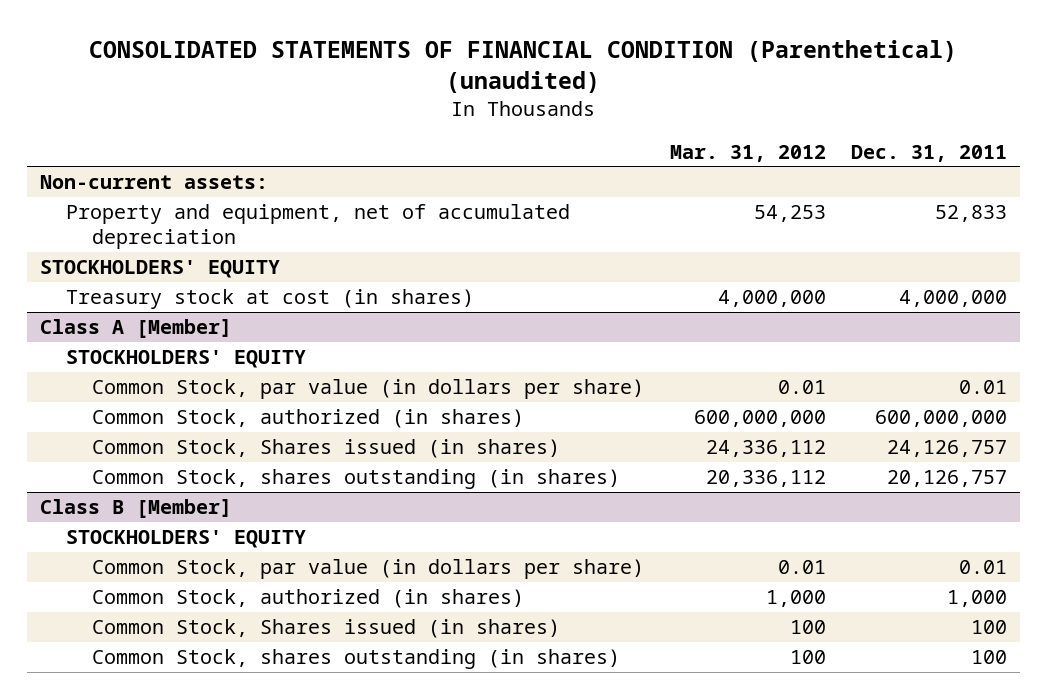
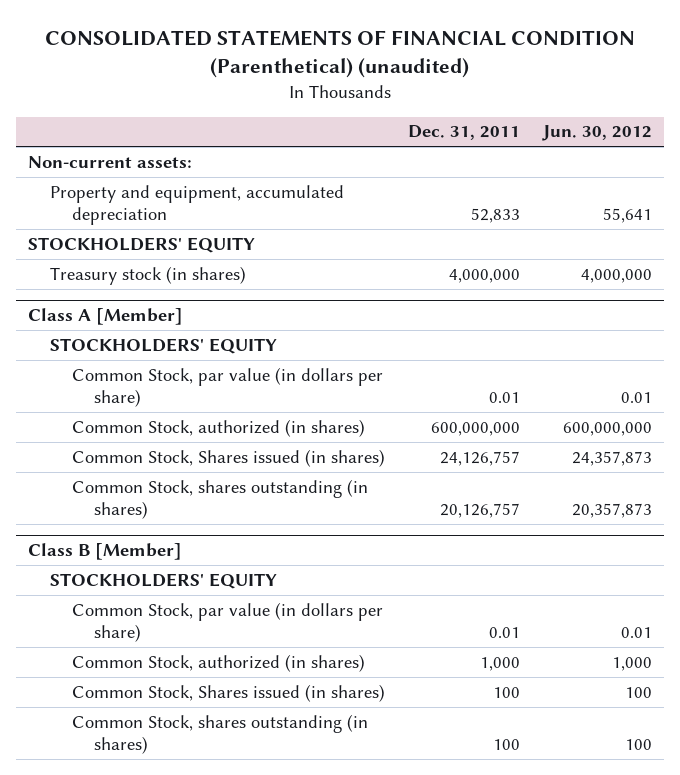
- | Mar. 31, 2012 | Dec. 31, 2011
+ | Dec. 31, 2011 | Jun. 30, 2012
- Property and equipment, net of accumulated depreciation | 54,253 | 52,833
+ Property and equipment, accumulated depreciation | 52,833 | 55,641
- Treasury stock at cost (in shares) | 4,000,000 | 4,000,000
+ Treasury stock (in shares) | 4,000,000 | 4,000,000

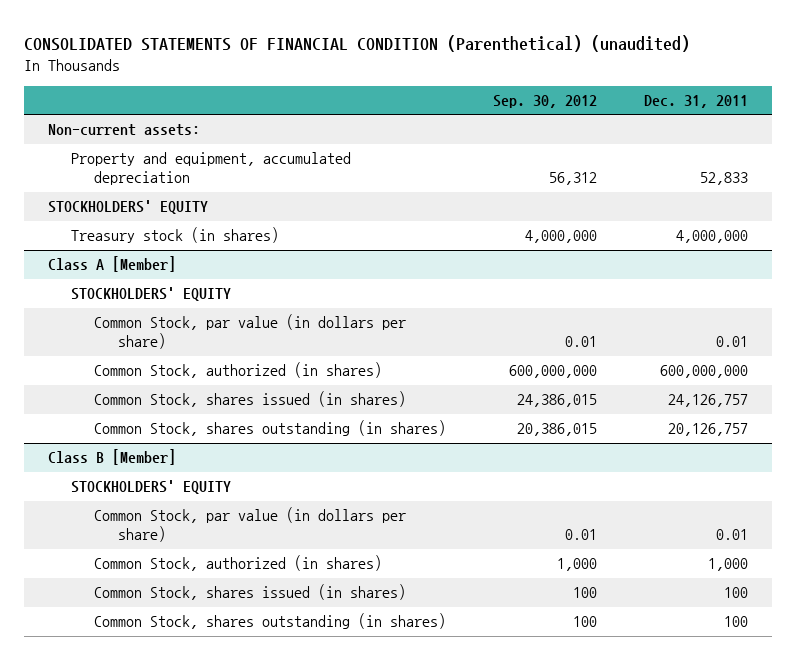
- | Dec. 31, 2011 | Jun. 30, 2012
+ | Sep. 30, 2012 | Dec. 31, 2011
@ Class A [Member]
- Common Stock, Shares issued (in shares) | 24,126,757 | 24,357,873
+ Common Stock, shares issued (in shares) | 24,386,015 | 24,126,757
@ Class B [Member]
- Common Stock, Shares issued (in shares) | 100 | 100
+ Common Stock, shares issued (in shares) | 100 | 100

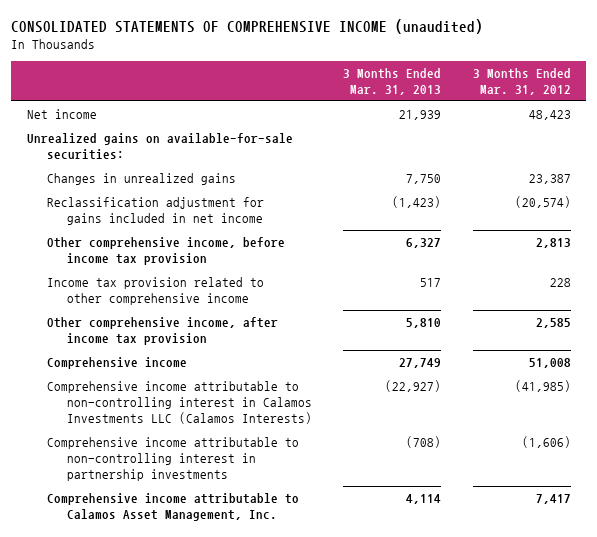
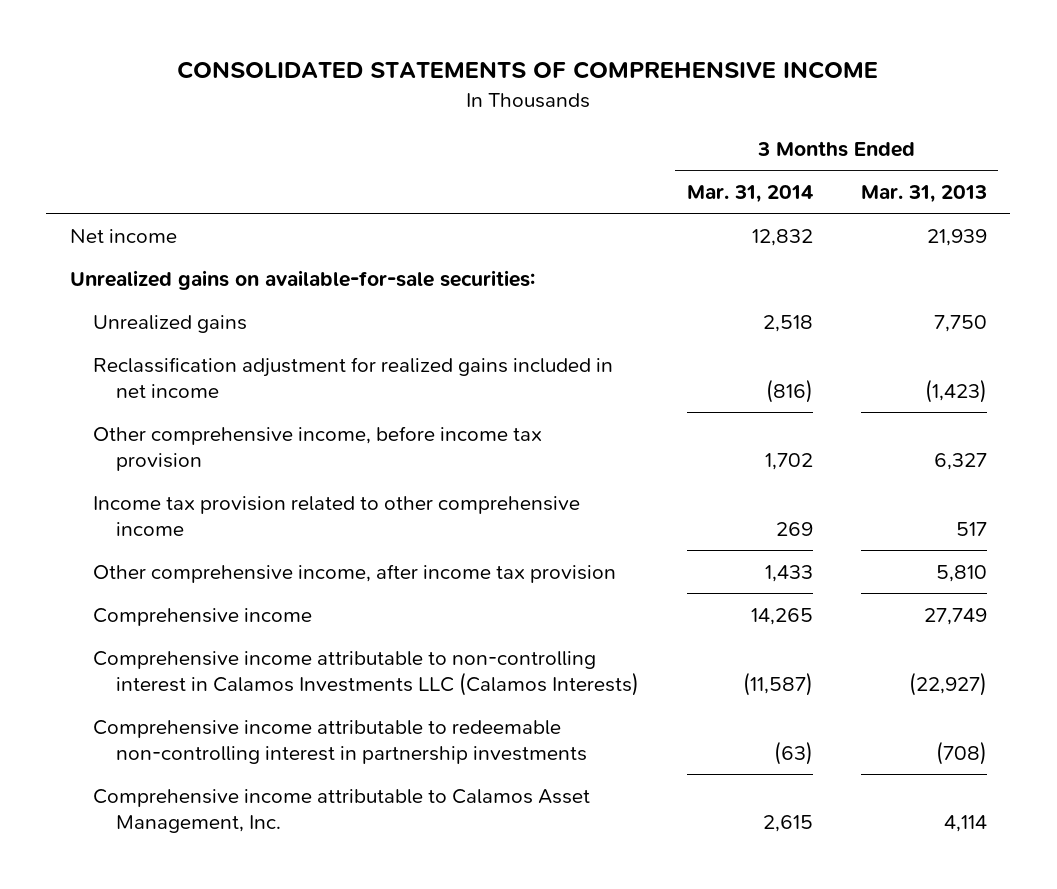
- CONSOLIDATED STATEMENTS OF COMPREHENSIVE INCOME (unaudited)
+ CONSOLIDATED STATEMENTS OF COMPREHENSIVE INCOME
- | 3 Months Ended Mar. 31, 2013 | 3 Months Ended Mar. 31, 2012
+ | 3 Months Ended Mar. 31, 2014 | 3 Months Ended Mar. 31, 2013
- Changes in unrealized gains | 7,750 | 23,387
- Reclassification adjustment for gains included in net income | (1,423) | (20,574)
+ Unrealized gains | 2,518 | 7,750
+ Reclassification adjustment for realized gains included in net income | (816) | (1,423)
- Comprehensive income attributable to non-controlling interest in partnership investments | (708) | (1,606)
+ Comprehensive income attributable to redeemable non-controlling interest in partnership investments | (63) | (708)

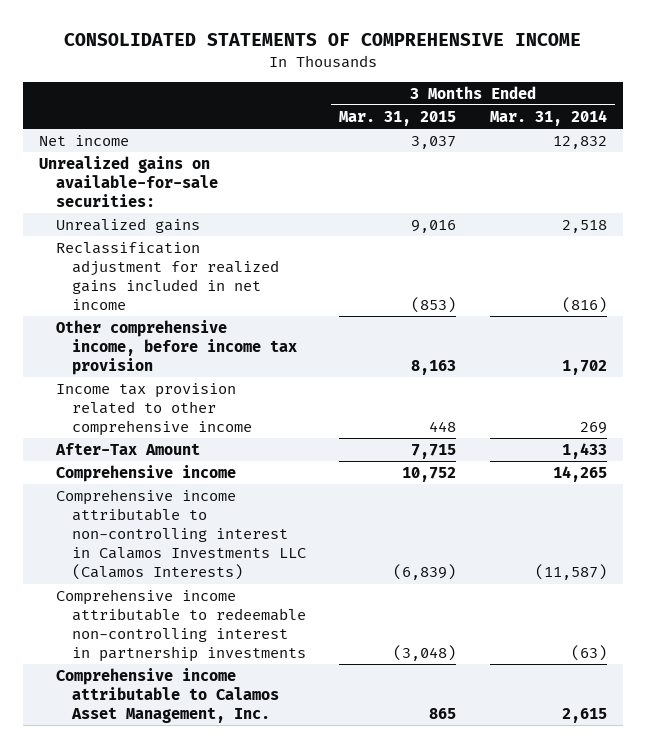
- | 3 Months Ended Mar. 31, 2014 | 3 Months Ended Mar. 31, 2013
+ | 3 Months Ended Mar. 31, 2015 | 3 Months Ended Mar. 31, 2014
- Other comprehensive income, after income tax provision | 1,433 | 5,810
+ After-Tax Amount | 7,715 | 1,433

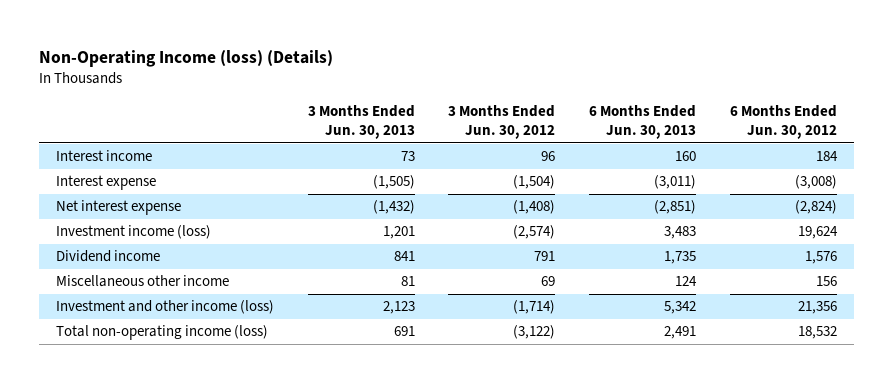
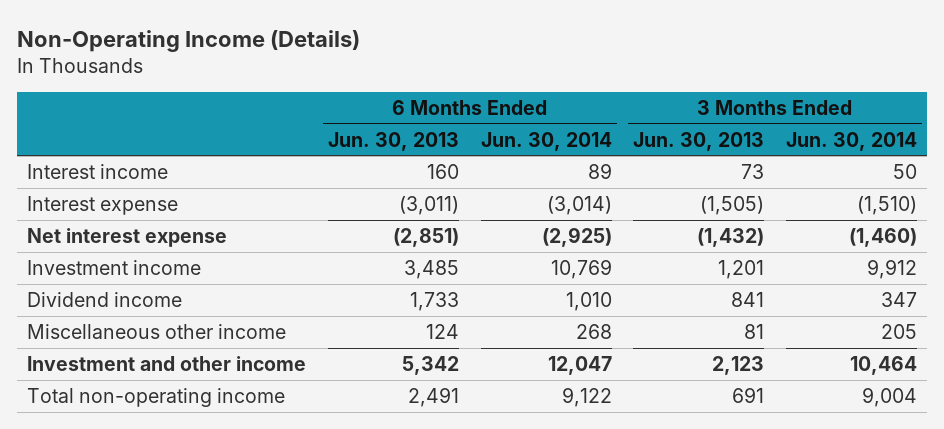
- Non-Operating Income (loss) (Details)
+ Non-Operating Income (Details)
- | 3 Months Ended Jun. 30, 2013 | 3 Months Ended Jun. 30, 2012 | 6 Months Ended Jun. 30, 2013 | 6 Months Ended Jun. 30, 2012
+ | 6 Months Ended Jun. 30, 2013 | 6 Months Ended Jun. 30, 2014 | 3 Months Ended Jun. 30, 2013 | 3 Months Ended Jun. 30, 2014
- Investment income (loss) | 1,201 | (2,574) | 3,483 | 19,624
- Dividend income | 841 | 791 | 1,735 | 1,576
+ Investment income | 3,485 | 10,769 | 1,201 | 9,912
+ Dividend income | 1,733 | 1,010 | 841 | 347
- Investment and other income (loss) | 2,123 | (1,714) | 5,342 | 21,356
- Total non-operating income (loss) | 691 | (3,122) | 2,491 | 18,532
+ Investment and other income | 5,342 | 12,047 | 2,123 | 10,464
+ Total non-operating income | 2,491 | 9,122 | 691 | 9,004

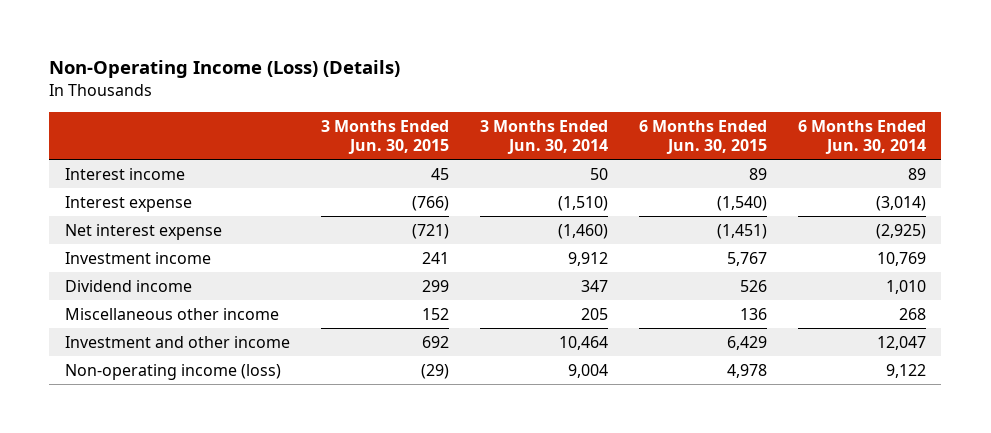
- Non-Operating Income (Details)
+ Non-Operating Income (Loss) (Details)
- | 6 Months Ended Jun. 30, 2013 | 6 Months Ended Jun. 30, 2014 | 3 Months Ended Jun. 30, 2013 | 3 Months Ended Jun. 30, 2014
+ | 3 Months Ended Jun. 30, 2015 | 3 Months Ended Jun. 30, 2014 | 6 Months Ended Jun. 30, 2015 | 6 Months Ended Jun. 30, 2014
- Total non-operating income | 2,491 | 9,122 | 691 | 9,004
+ Non-operating income (loss) | (29) | 9,004 | 4,978 | 9,122

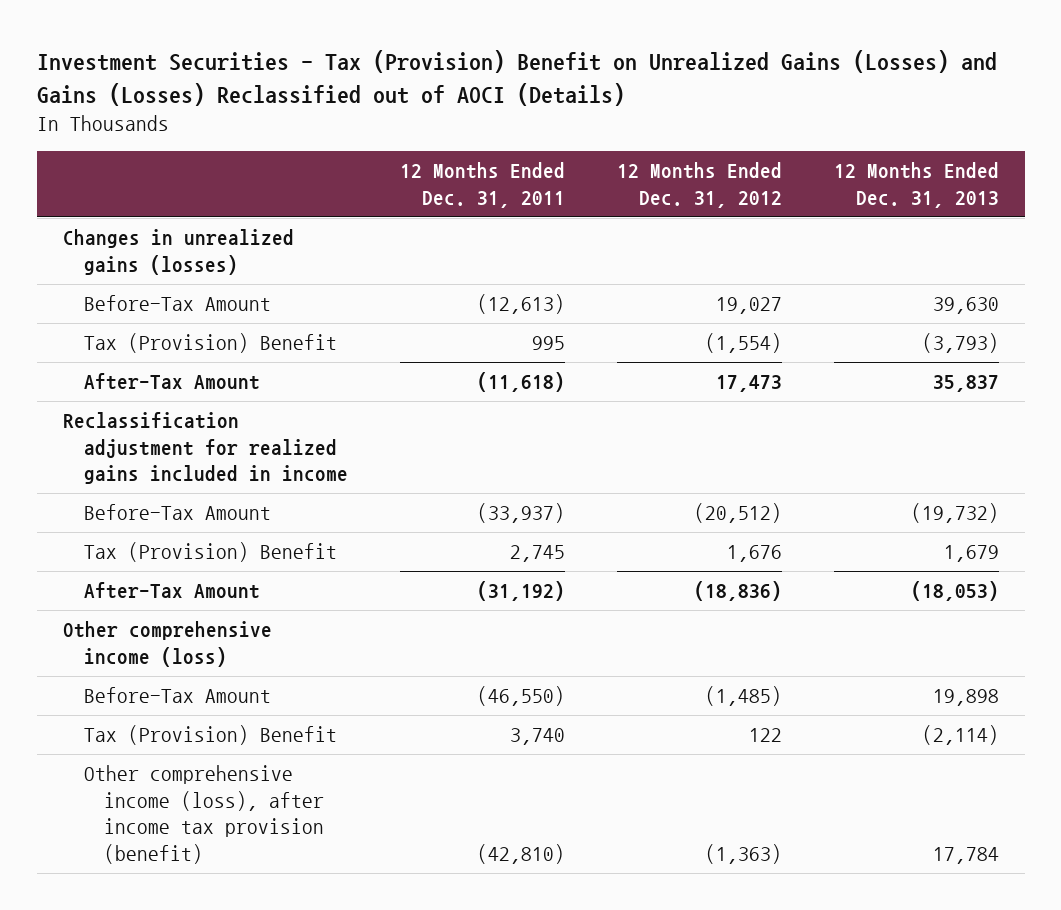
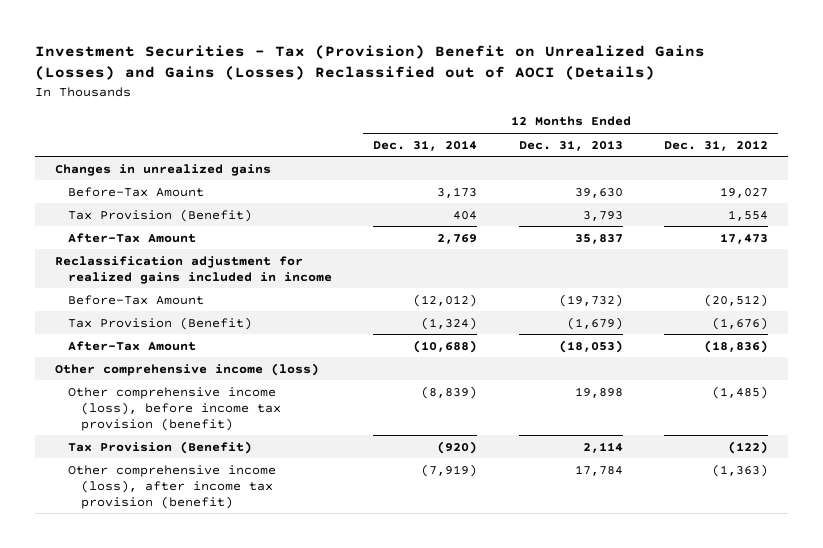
- | 12 Months Ended Dec. 31, 2011 | 12 Months Ended Dec. 31, 2012 | 12 Months Ended Dec. 31, 2013
+ | 12 Months Ended Dec. 31, 2014 | 12 Months Ended Dec. 31, 2013 | 12 Months Ended Dec. 31, 2012
- Changes in unrealized gains (losses)
+ Changes in unrealized gains
- Tax (Provision) Benefit | 995 | (1,554) | (3,793)
+ Tax Provision (Benefit) | 404 | 3,793 | 1,554
- Tax (Provision) Benefit | 2,745 | 1,676 | 1,679
+ Tax Provision (Benefit) | (1,324) | (1,679) | (1,676)
- Before-Tax Amount | (46,550) | (1,485) | 19,898
- Tax (Provision) Benefit | 3,740 | 122 | (2,114)
+ Other comprehensive income (loss), before income tax provision (benefit) | (8,839) | 19,898 | (1,485)
+ Tax Provision (Benefit) | (920) | 2,114 | (122)

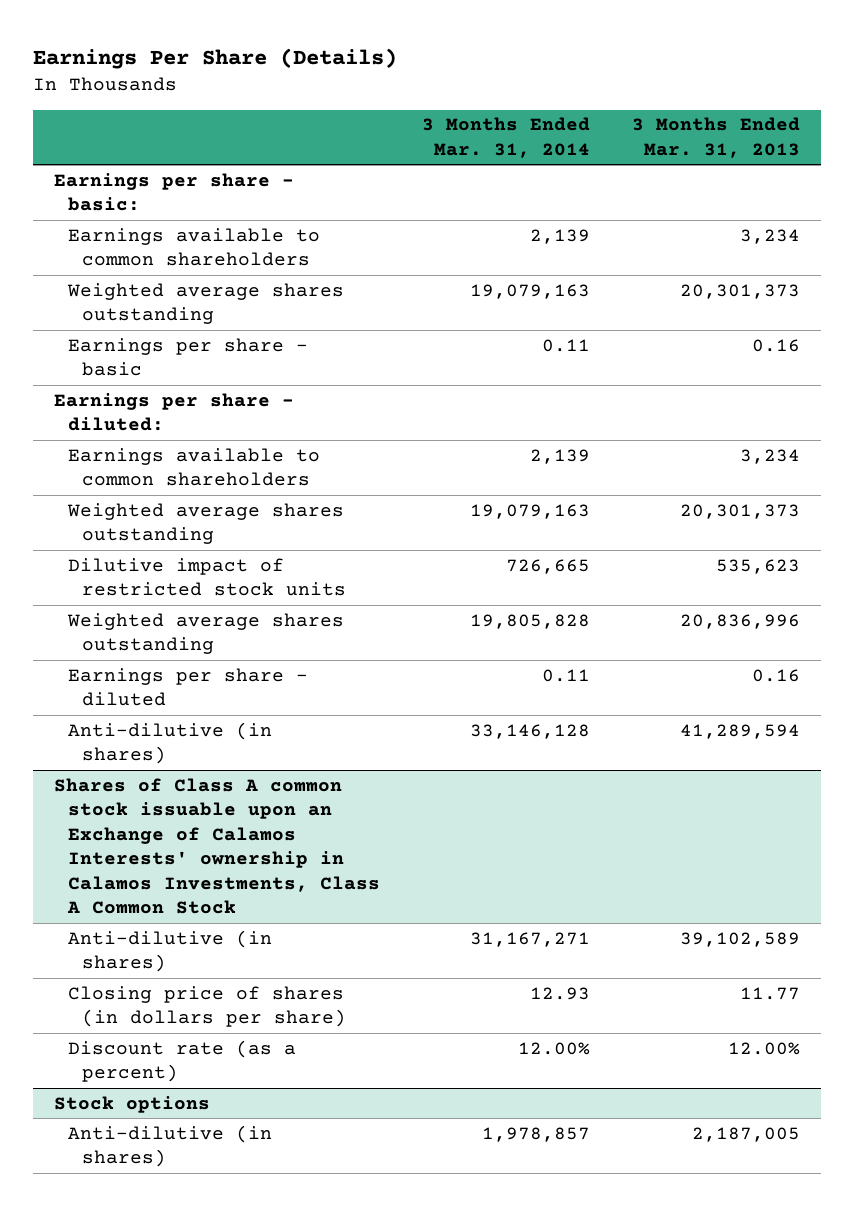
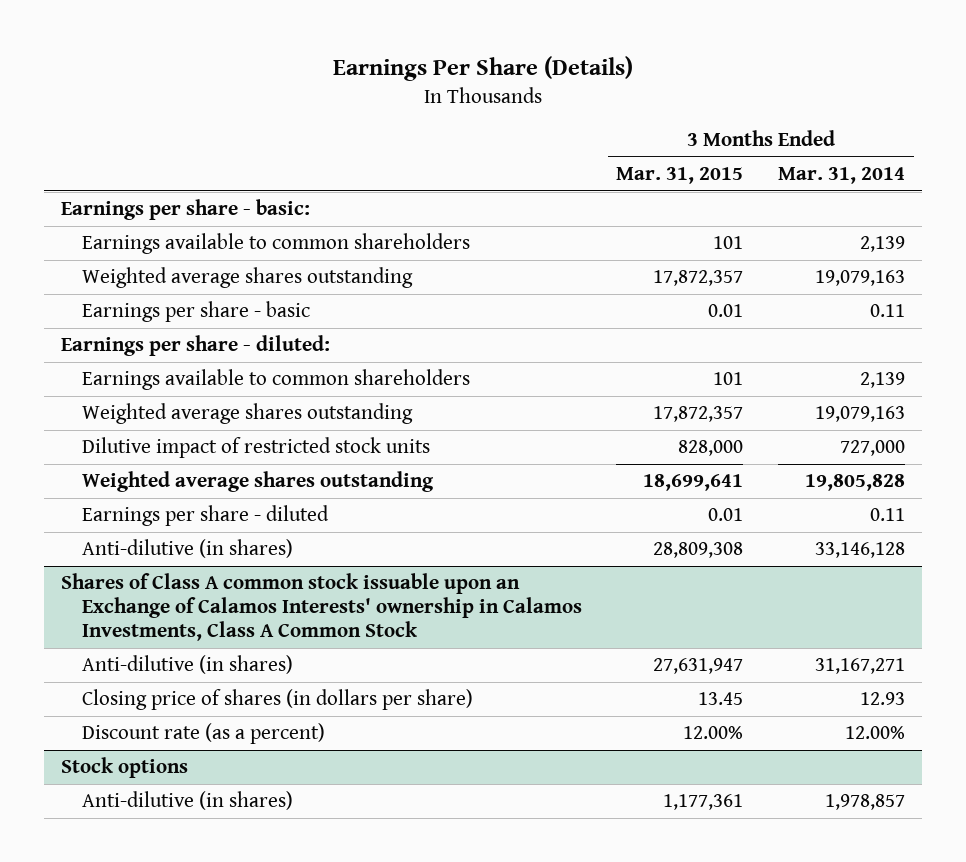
- | 3 Months Ended Mar. 31, 2014 | 3 Months Ended Mar. 31, 2013
+ | 3 Months Ended Mar. 31, 2015 | 3 Months Ended Mar. 31, 2014
- Dilutive impact of restricted stock units | 726,665 | 535,623
+ Dilutive impact of restricted stock units | 828,000 | 727,000

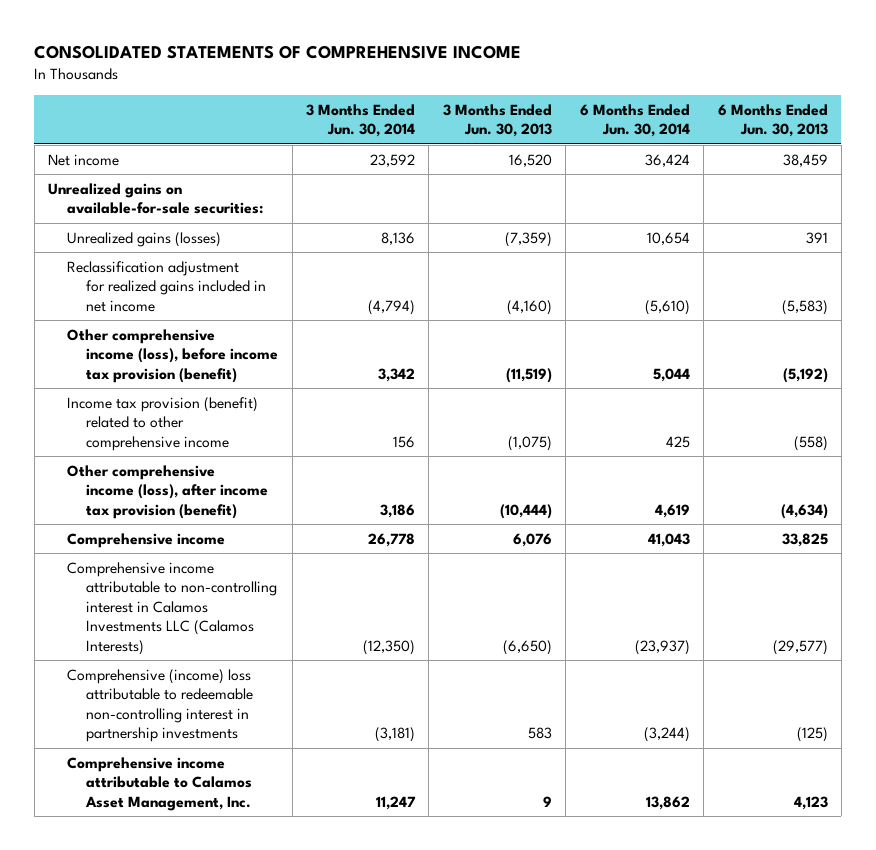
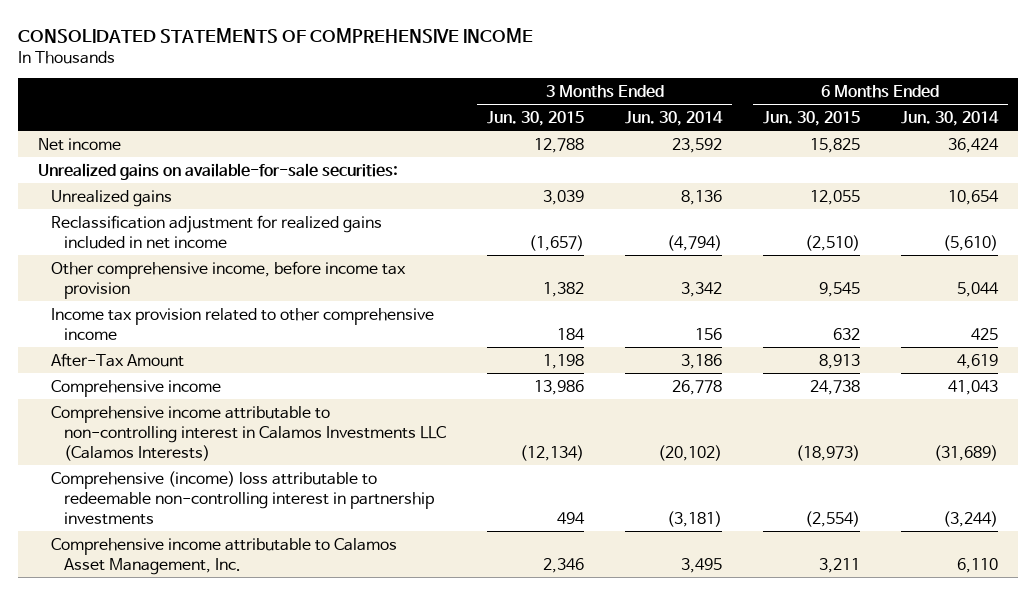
- | 3 Months Ended Jun. 30, 2014 | 3 Months Ended Jun. 30, 2013 | 6 Months Ended Jun. 30, 2014 | 6 Months Ended Jun. 30, 2013
+ | 3 Months Ended Jun. 30, 2015 | 3 Months Ended Jun. 30, 2014 | 6 Months Ended Jun. 30, 2015 | 6 Months Ended Jun. 30, 2014
- Unrealized gains (losses) | 8,136 | (7,359) | 10,654 | 391
+ Unrealized gains | 3,039 | 8,136 | 12,055 | 10,654
- Other comprehensive income (loss), before income tax provision (benefit) | 3,342 | (11,519) | 5,044 | (5,192)
- Income tax provision (benefit) related to other comprehensive income | 156 | (1,075) | 425 | (558)
- Other comprehensive income (loss), after income tax provision (benefit) | 3,186 | (10,444) | 4,619 | (4,634)
+ Other comprehensive income, before income tax provision | 1,382 | 3,342 | 9,545 | 5,044
+ Income tax provision related to other comprehensive income | 184 | 156 | 632 | 425
+ After-Tax Amount | 1,198 | 3,186 | 8,913 | 4,619
- Comprehensive income attributable to non-controlling interest in Calamos Investments LLC (Calamos Interests) | (12,350) | (6,650) | (23,937) | (29,577)
+ Comprehensive income attributable to non-controlling interest in Calamos Investments LLC (Calamos Interests) | (12,134) | (20,102) | (18,973) | (31,689)
- Comprehensive income attributable to Calamos Asset Management, Inc. | 11,247 | 9 | 13,862 | 4,123
+ Comprehensive income attributable to Calamos Asset Management, Inc. | 2,346 | 3,495 | 3,211 | 6,110

